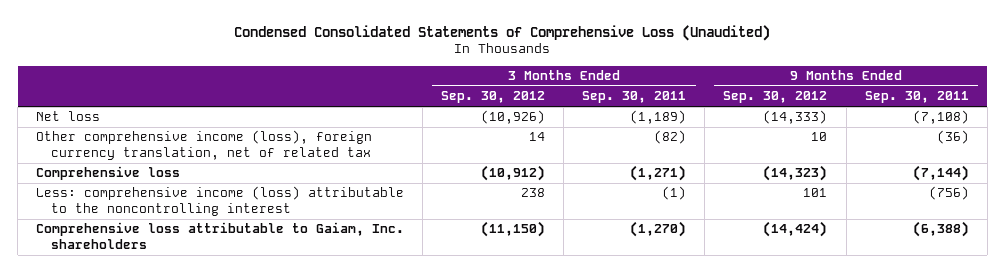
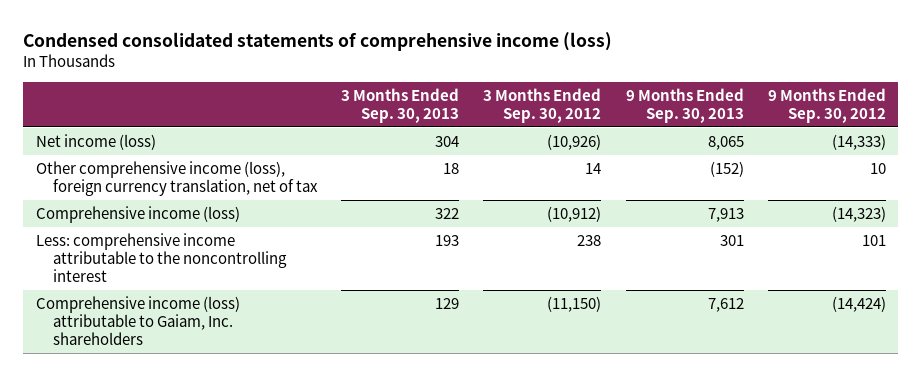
- Condensed Consolidated Statements of Comprehensive Loss (Unaudited)
+ Condensed consolidated statements of comprehensive income (loss)
- | 3 Months Ended Sep. 30, 2012 | 3 Months Ended Sep. 30, 2011 | 9 Months Ended Sep. 30, 2012 | 9 Months Ended Sep. 30, 2011
+ | 3 Months Ended Sep. 30, 2013 | 3 Months Ended Sep. 30, 2012 | 9 Months Ended Sep. 30, 2013 | 9 Months Ended Sep. 30, 2012
- Net loss | (10,926) | (1,189) | (14,333) | (7,108)
- Other comprehensive income (loss), foreign currency translation, net of related tax | 14 | (82) | 10 | (36)
- Comprehensive loss | (10,912) | (1,271) | (14,323) | (7,144)
- Less: comprehensive income (loss) attributable to the noncontrolling interest | 238 | (1) | 101 | (756)
- Comprehensive loss attributable to Gaiam, Inc. shareholders | (11,150) | (1,270) | (14,424) | (6,388)
+ Net income (loss) | 304 | (10,926) | 8,065 | (14,333)
+ Other comprehensive income (loss), foreign currency translation, net of tax | 18 | 14 | (152) | 10
+ Comprehensive income (loss) | 322 | (10,912) | 7,913 | (14,323)
+ Less: comprehensive income attributable to the noncontrolling interest | 193 | 238 | 301 | 101
+ Comprehensive income (loss) attributable to Gaiam, Inc. shareholders | 129 | (11,150) | 7,612 | (14,424)

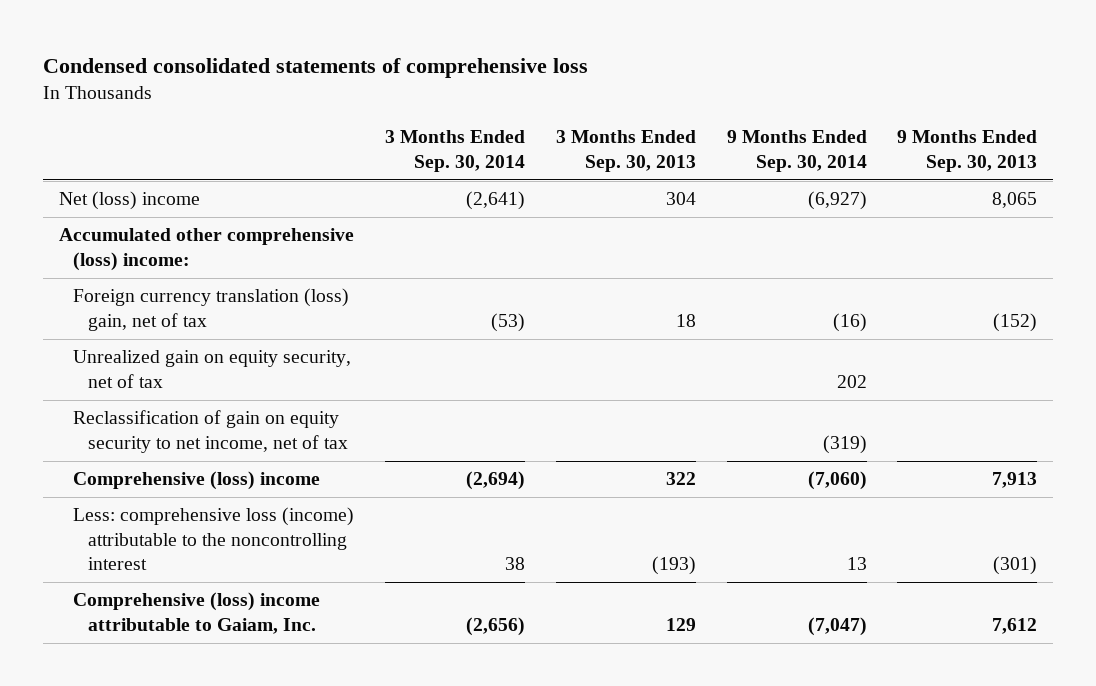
- Condensed consolidated statements of comprehensive income (loss)
+ Condensed consolidated statements of comprehensive loss
- | 3 Months Ended Sep. 30, 2013 | 3 Months Ended Sep. 30, 2012 | 9 Months Ended Sep. 30, 2013 | 9 Months Ended Sep. 30, 2012
+ | 3 Months Ended Sep. 30, 2014 | 3 Months Ended Sep. 30, 2013 | 9 Months Ended Sep. 30, 2014 | 9 Months Ended Sep. 30, 2013
- Net income (loss) | 304 | (10,926) | 8,065 | (14,333)
- Other comprehensive income (loss), foreign currency translation, net of tax | 18 | 14 | (152) | 10
- Comprehensive income (loss) | 322 | (10,912) | 7,913 | (14,323)
- Less: comprehensive income attributable to the noncontrolling interest | 193 | 238 | 301 | 101
- Comprehensive income (loss) attributable to Gaiam, Inc. shareholders | 129 | (11,150) | 7,612 | (14,424)
+ Net (loss) income | (2,641) | 304 | (6,927) | 8,065
+ Accumulated other comprehensive (loss) income:
+ Foreign currency translation (loss) gain, net of tax | (53) | 18 | (16) | (152)
+ Unrealized gain on equity security, net of tax | | | 202 |
+ Reclassification of gain on equity security to net income, net of tax | | | (319) |
+ Comprehensive (loss) income | (2,694) | 322 | (7,060) | 7,913
+ Less: comprehensive loss (income) attributable to the noncontrolling interest | 38 | (193) | 13 | (301)
+ Comprehensive (loss) income attributable to Gaiam, Inc. | (2,656) | 129 | (7,047) | 7,612

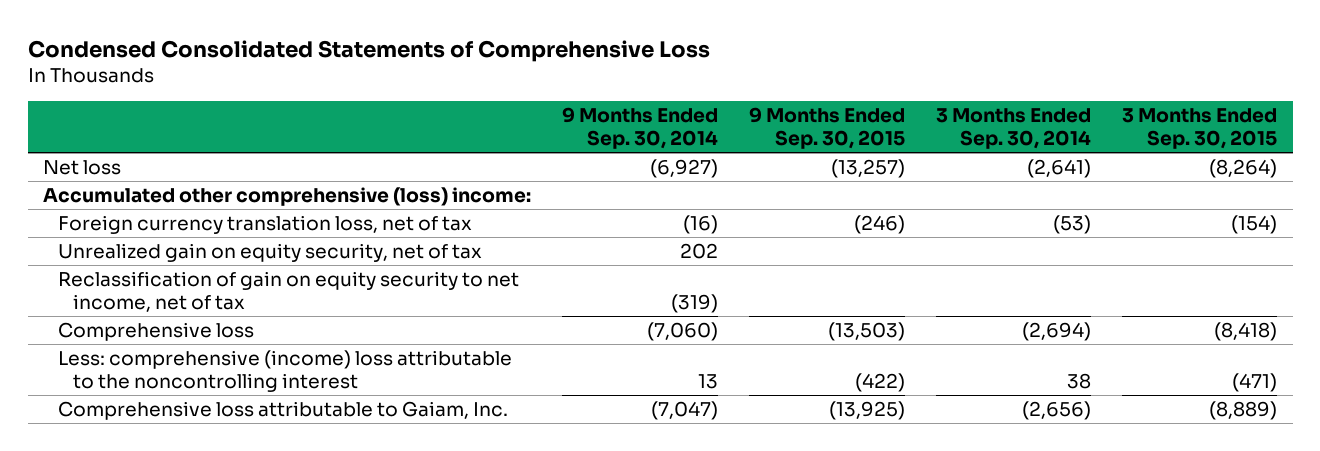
- Condensed consolidated statements of comprehensive loss
+ Condensed Consolidated Statements of Comprehensive Loss
- | 3 Months Ended Sep. 30, 2014 | 3 Months Ended Sep. 30, 2013 | 9 Months Ended Sep. 30, 2014 | 9 Months Ended Sep. 30, 2013
+ | 9 Months Ended Sep. 30, 2014 | 9 Months Ended Sep. 30, 2015 | 3 Months Ended Sep. 30, 2014 | 3 Months Ended Sep. 30, 2015
- Net (loss) income | (2,641) | 304 | (6,927) | 8,065
+ Net loss | (6,927) | (13,257) | (2,641) | (8,264)
- Foreign currency translation (loss) gain, net of tax | (53) | 18 | (16) | (152)
+ Foreign currency translation loss, net of tax | (16) | (246) | (53) | (154)
- Comprehensive (loss) income | (2,694) | 322 | (7,060) | 7,913
- Less: comprehensive loss (income) attributable to the noncontrolling interest | 38 | (193) | 13 | (301)
- Comprehensive (loss) income attributable to Gaiam, Inc. | (2,656) | 129 | (7,047) | 7,612
+ Comprehensive loss | (7,060) | (13,503) | (2,694) | (8,418)
+ Less: comprehensive (income) loss attributable to the noncontrolling interest | 13 | (422) | 38 | (471)
+ Comprehensive loss attributable to Gaiam, Inc. | (7,047) | (13,925) | (2,656) | (8,889)

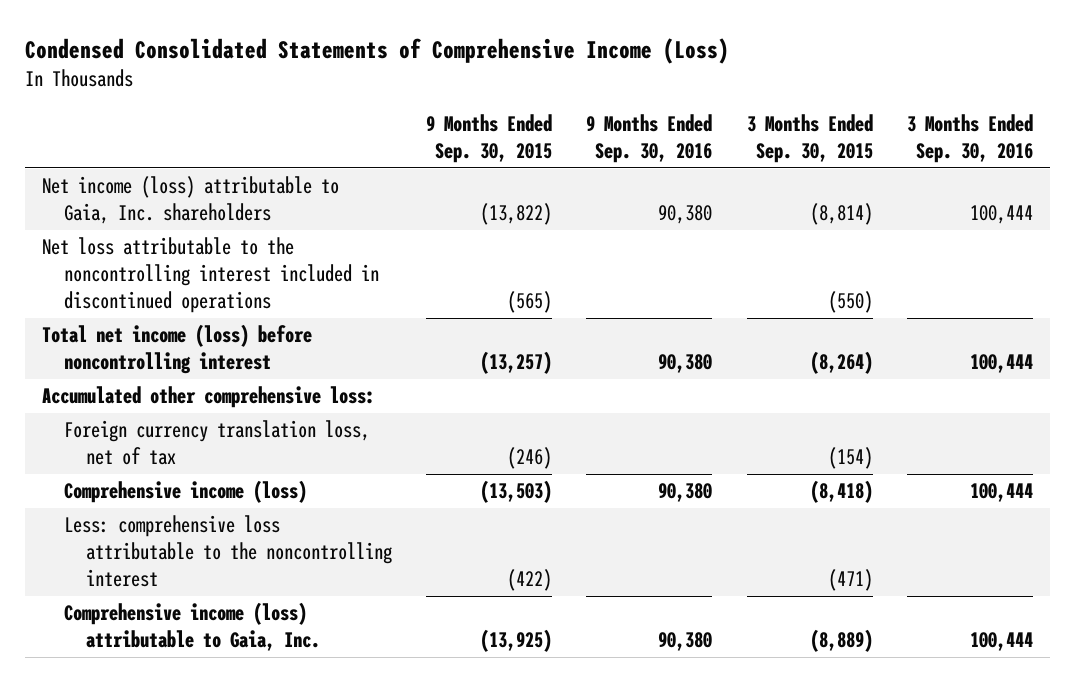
- Condensed Consolidated Statements of Comprehensive Loss
+ Condensed Consolidated Statements of Comprehensive Income (Loss)
- | 9 Months Ended Sep. 30, 2014 | 9 Months Ended Sep. 30, 2015 | 3 Months Ended Sep. 30, 2014 | 3 Months Ended Sep. 30, 2015
+ | 9 Months Ended Sep. 30, 2015 | 9 Months Ended Sep. 30, 2016 | 3 Months Ended Sep. 30, 2015 | 3 Months Ended Sep. 30, 2016
- Net loss | (6,927) | (13,257) | (2,641) | (8,264)
- Accumulated other comprehensive (loss) income:
+ Net income (loss) attributable to Gaia, Inc. shareholders | (13,822) | 90,380 | (8,814) | 100,444
+ Net loss attributable to the noncontrolling interest included in discontinued operations | (565) | | (550) |
+ Total net income (loss) before noncontrolling interest | (13,257) | 90,380 | (8,264) | 100,444
+ Accumulated other comprehensive loss:
- Unrealized gain on equity security, net of tax | 202 | | |
- Reclassification of gain on equity security to net income, net of tax | (319) | | |
- Comprehensive loss | (7,060) | (13,503) | (2,694) | (8,418)
- Less: comprehensive (income) loss attributable to the noncontrolling interest | 13 | (422) | 38 | (471)
- Comprehensive loss attributable to Gaiam, Inc. | (7,047) | (13,925) | (2,656) | (8,889)
+ Comprehensive income (loss) | (13,503) | 90,380 | (8,418) | 100,444
+ Less: comprehensive loss attributable to the noncontrolling interest | (422) | | (471) |
+ Comprehensive income (loss) attributable to Gaia, Inc. | (13,925) | 90,380 | (8,889) | 100,444

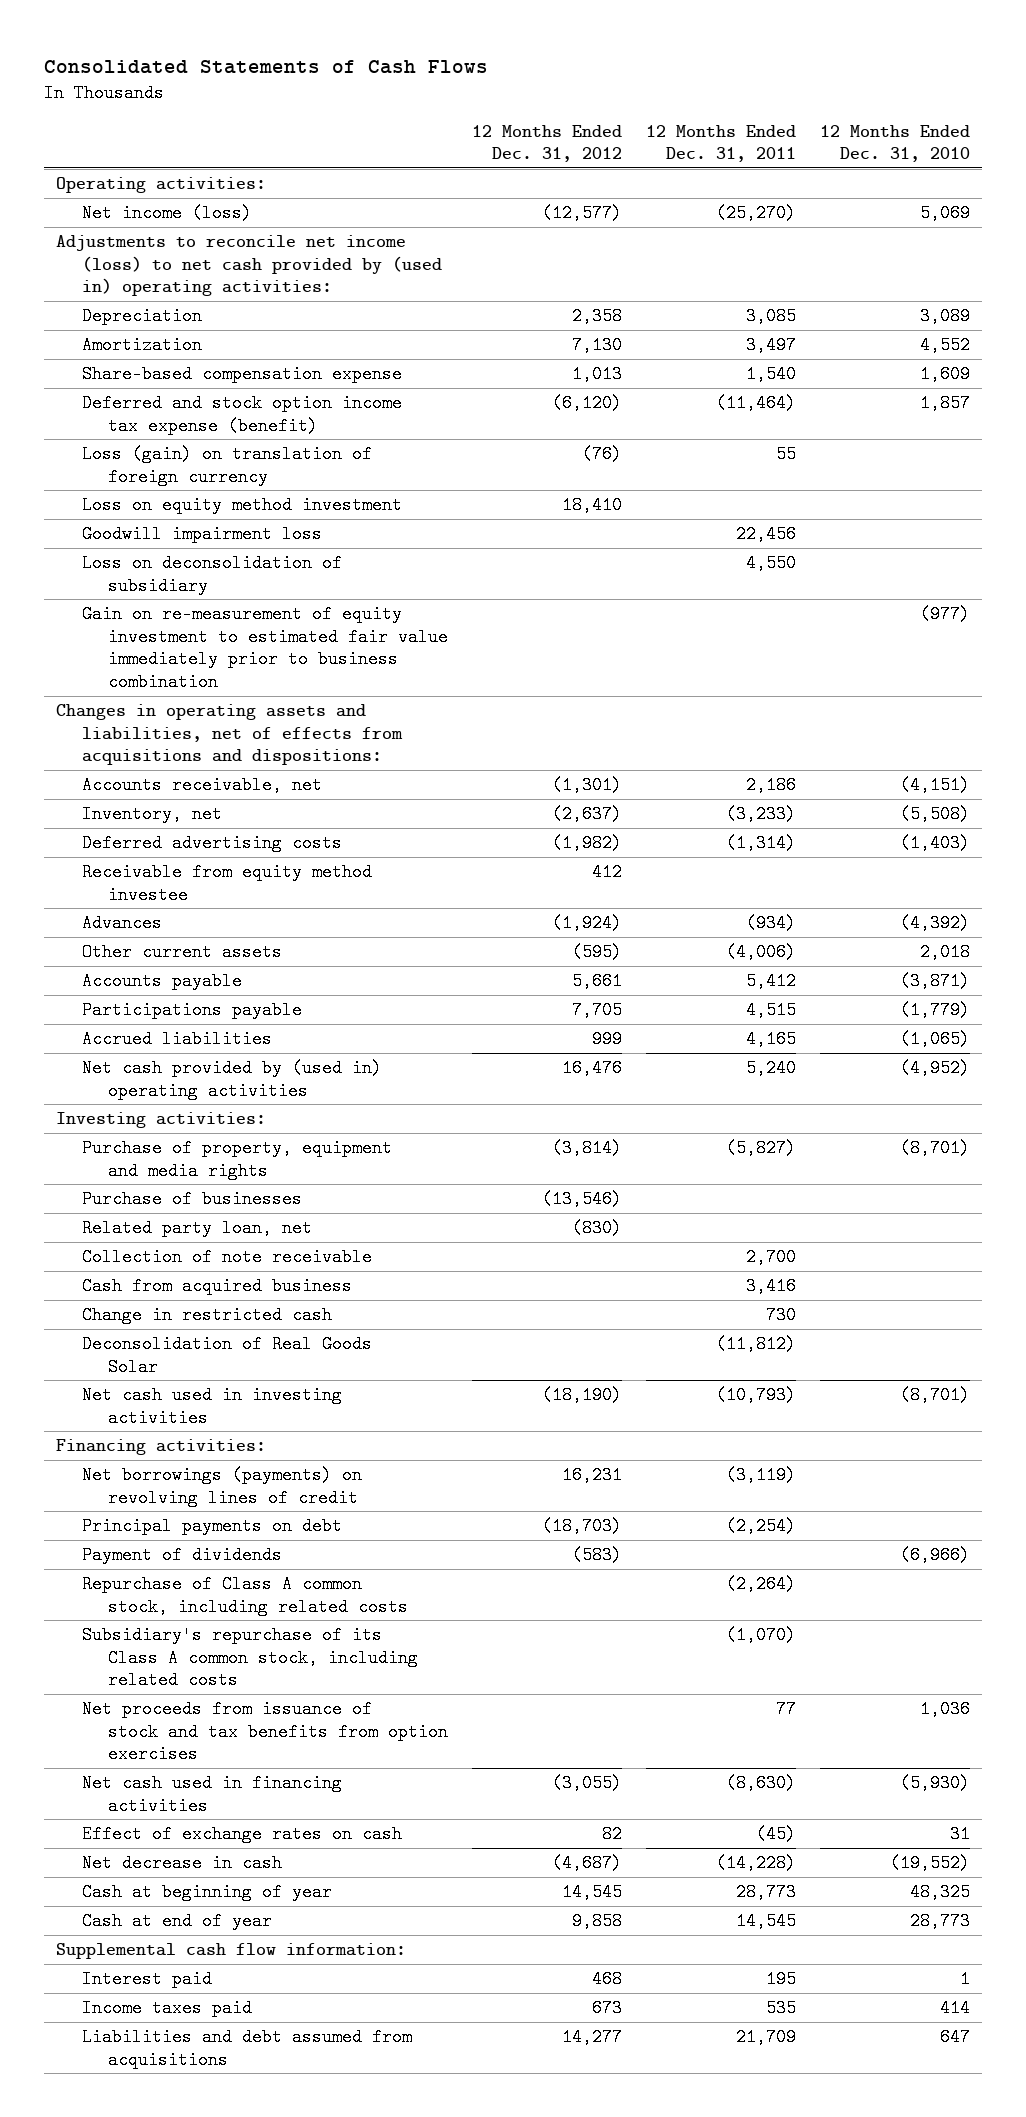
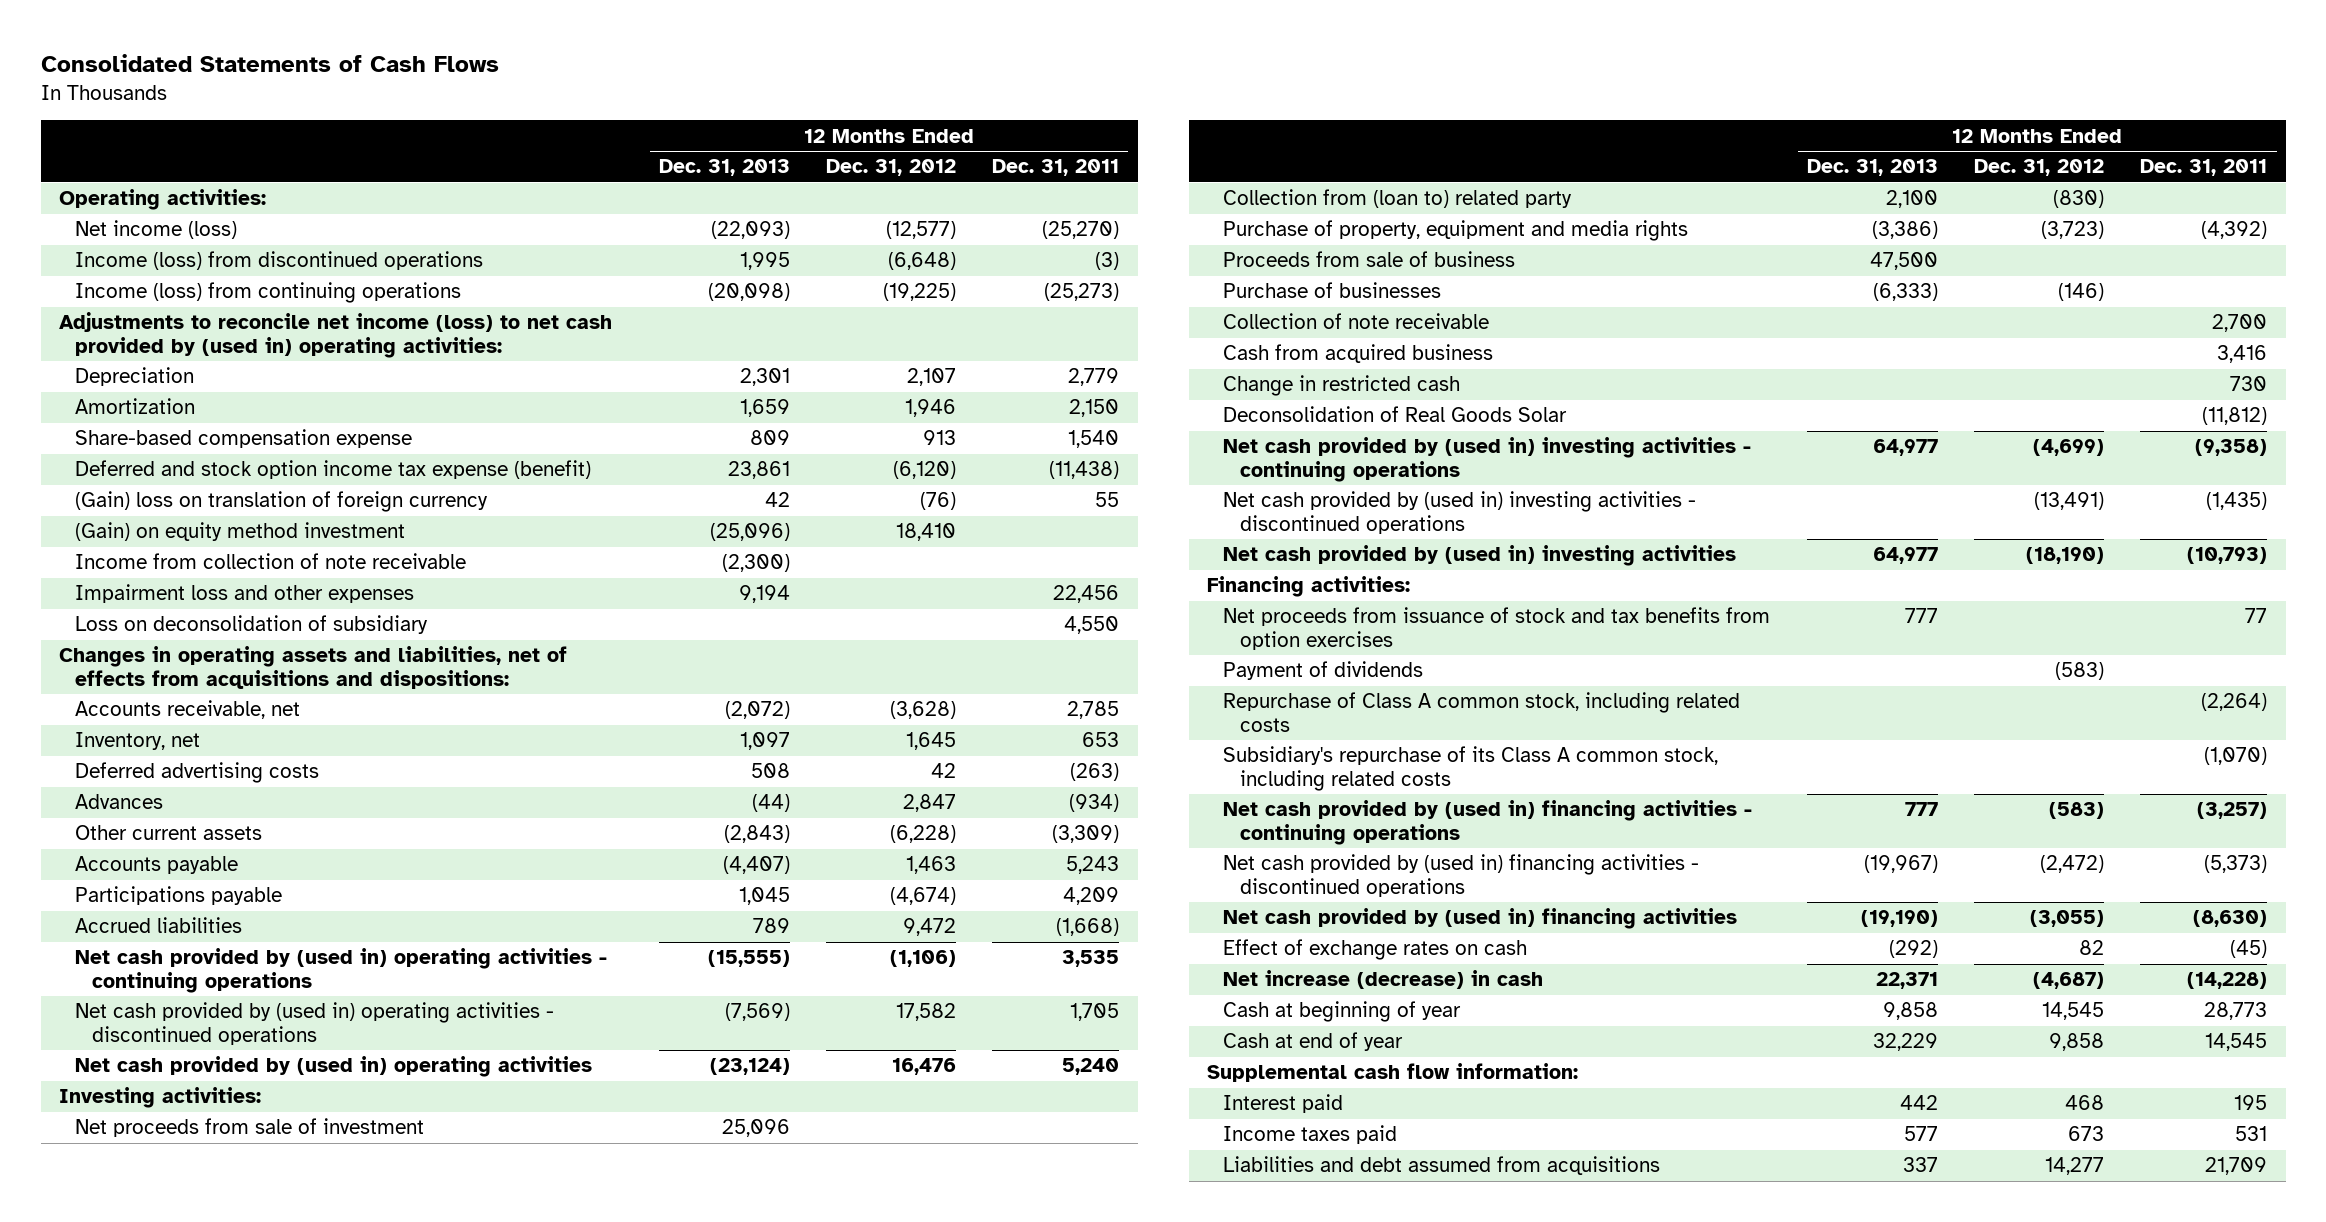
- | 12 Months Ended Dec. 31, 2012 | 12 Months Ended Dec. 31, 2011 | 12 Months Ended Dec. 31, 2010
+ | 12 Months Ended Dec. 31, 2013 | 12 Months Ended Dec. 31, 2012 | 12 Months Ended Dec. 31, 2011
+ Income (loss) from discontinued operations | 1,995 | (6,648) | (3)
+ Income (loss) from continuing operations | (20,098) | (19,225) | (25,273)
- Depreciation | 2,358 | 3,085 | 3,089
- Amortization | 7,130 | 3,497 | 4,552
- Share-based compensation expense | 1,013 | 1,540 | 1,609
- Deferred and stock option income tax expense (benefit) | (6,120) | (11,464) | 1,857
- Loss (gain) on translation of foreign currency | (76) | 55 |
- Loss on equity method investment | 18,410 | |
- Goodwill impairment loss | | 22,456 |
+ Depreciation | 2,301 | 2,107 | 2,779
+ Amortization | 1,659 | 1,946 | 2,150
+ Share-based compensation expense | 809 | 913 | 1,540
+ Deferred and stock option income tax expense (benefit) | 23,861 | (6,120) | (11,438)
+ (Gain) loss on translation of foreign currency | 42 | (76) | 55
+ (Gain) on equity method investment | (25,096) | 18,410 |
+ Income from collection of note receivable | (2,300) | |
+ Impairment loss and other expenses | 9,194 | | 22,456
- Gain on re-measurement of equity investment to estimated fair value immediately prior to business combination | | | (977)
- Accounts receivable, net | (1,301) | 2,186 | (4,151)
- Inventory, net | (2,637) | (3,233) | (5,508)
- Deferred advertising costs | (1,982) | (1,314) | (1,403)
- Receivable from equity method investee | 412 | |
- Advances | (1,924) | (934) | (4,392)
- Other current assets | (595) | (4,006) | 2,018
- Accounts payable | 5,661 | 5,412 | (3,871)
- Participations payable | 7,705 | 4,515 | (1,779)
- Accrued liabilities | 999 | 4,165 | (1,065)
+ Accounts receivable, net | (2,072) | (3,628) | 2,785
+ Inventory, net | 1,097 | 1,645 | 653
+ Deferred advertising costs | 508 | 42 | (263)
+ Advances | (44) | 2,847 | (934)
+ Other current assets | (2,843) | (6,228) | (3,309)
+ Accounts payable | (4,407) | 1,463 | 5,243
+ Participations payable | 1,045 | (4,674) | 4,209
+ Accrued liabilities | 789 | 9,472 | (1,668)
+ Net cash provided by (used in) operating activities - continuing operations | (15,555) | (1,106) | 3,535
+ Net cash provided by (used in) operating activities - discontinued operations | (7,569) | 17,582 | 1,705
- Purchase of property, equipment and media rights | (3,814) | (5,827) | (8,701)
- Purchase of businesses | (13,546) | |
- Related party loan, net | (830) | |
+ Net proceeds from sale of investment | 25,096 | |
+ Collection from (loan to) related party | 2,100 | (830) |
+ Purchase of property, equipment and media rights | (3,386) | (3,723) | (4,392)
+ Proceeds from sale of business | 47,500 | |
+ Purchase of businesses | (6,333) | (146) |
- Net cash used in investing activities | (18,190) | (10,793) | (8,701)
+ Net cash provided by (used in) investing activities - continuing operations | 64,977 | (4,699) | (9,358)
+ Net cash provided by (used in) investing activities - discontinued operations | | (13,491) | (1,435)
+ Net cash provided by (used in) investing activities | 64,977 | (18,190) | (10,793)
- Net borrowings (payments) on revolving lines of credit | 16,231 | (3,119) |
- Principal payments on debt | (18,703) | (2,254) |
moved up: Net proceeds from issuance of stock and tax benefits from option exercises | 777 | | 77
- Net cash used in financing activities | (3,055) | (8,630) | (5,930)
+ Net cash provided by (used in) financing activities - continuing operations | 777 | (583) | (3,257)
+ Net cash provided by (used in) financing activities - discontinued operations | (19,967) | (2,472) | (5,373)
+ Net cash provided by (used in) financing activities | (19,190) | (3,055) | (8,630)
- Net decrease in cash | (4,687) | (14,228) | (19,552)
+ Net increase (decrease) in cash | 22,371 | (4,687) | (14,228)
- Income taxes paid | 673 | 535 | 414
+ Income taxes paid | 577 | 673 | 531

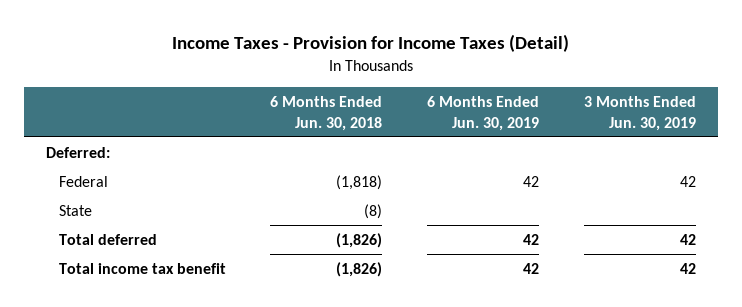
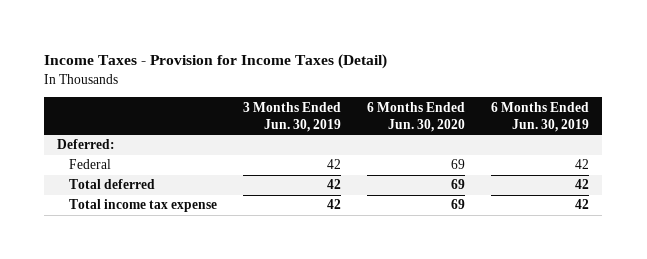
- | 6 Months Ended Jun. 30, 2018 | 6 Months Ended Jun. 30, 2019 | 3 Months Ended Jun. 30, 2019
+ | 3 Months Ended Jun. 30, 2019 | 6 Months Ended Jun. 30, 2020 | 6 Months Ended Jun. 30, 2019
- State | (8) | |
- Total income tax benefit | (1,826) | 42 | 42
+ Total income tax expense | 42 | 69 | 42

